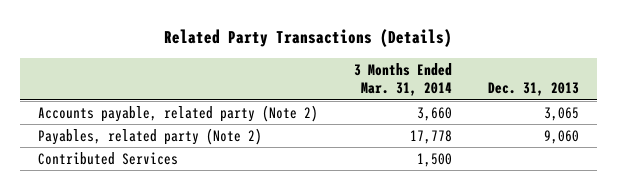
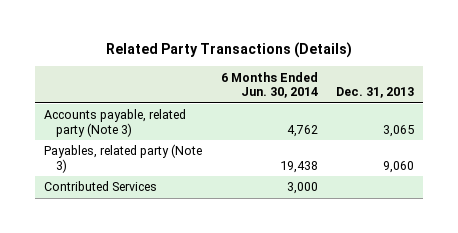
- | 3 Months Ended Mar. 31, 2014 | Dec. 31, 2013
+ | 6 Months Ended Jun. 30, 2014 | Dec. 31, 2013
- Accounts payable, related party (Note 2) | 3,660 | 3,065
- Payables, related party (Note 2) | 17,778 | 9,060
+ Accounts payable, related party (Note 3) | 4,762 | 3,065
+ Payables, related party (Note 3) | 19,438 | 9,060

